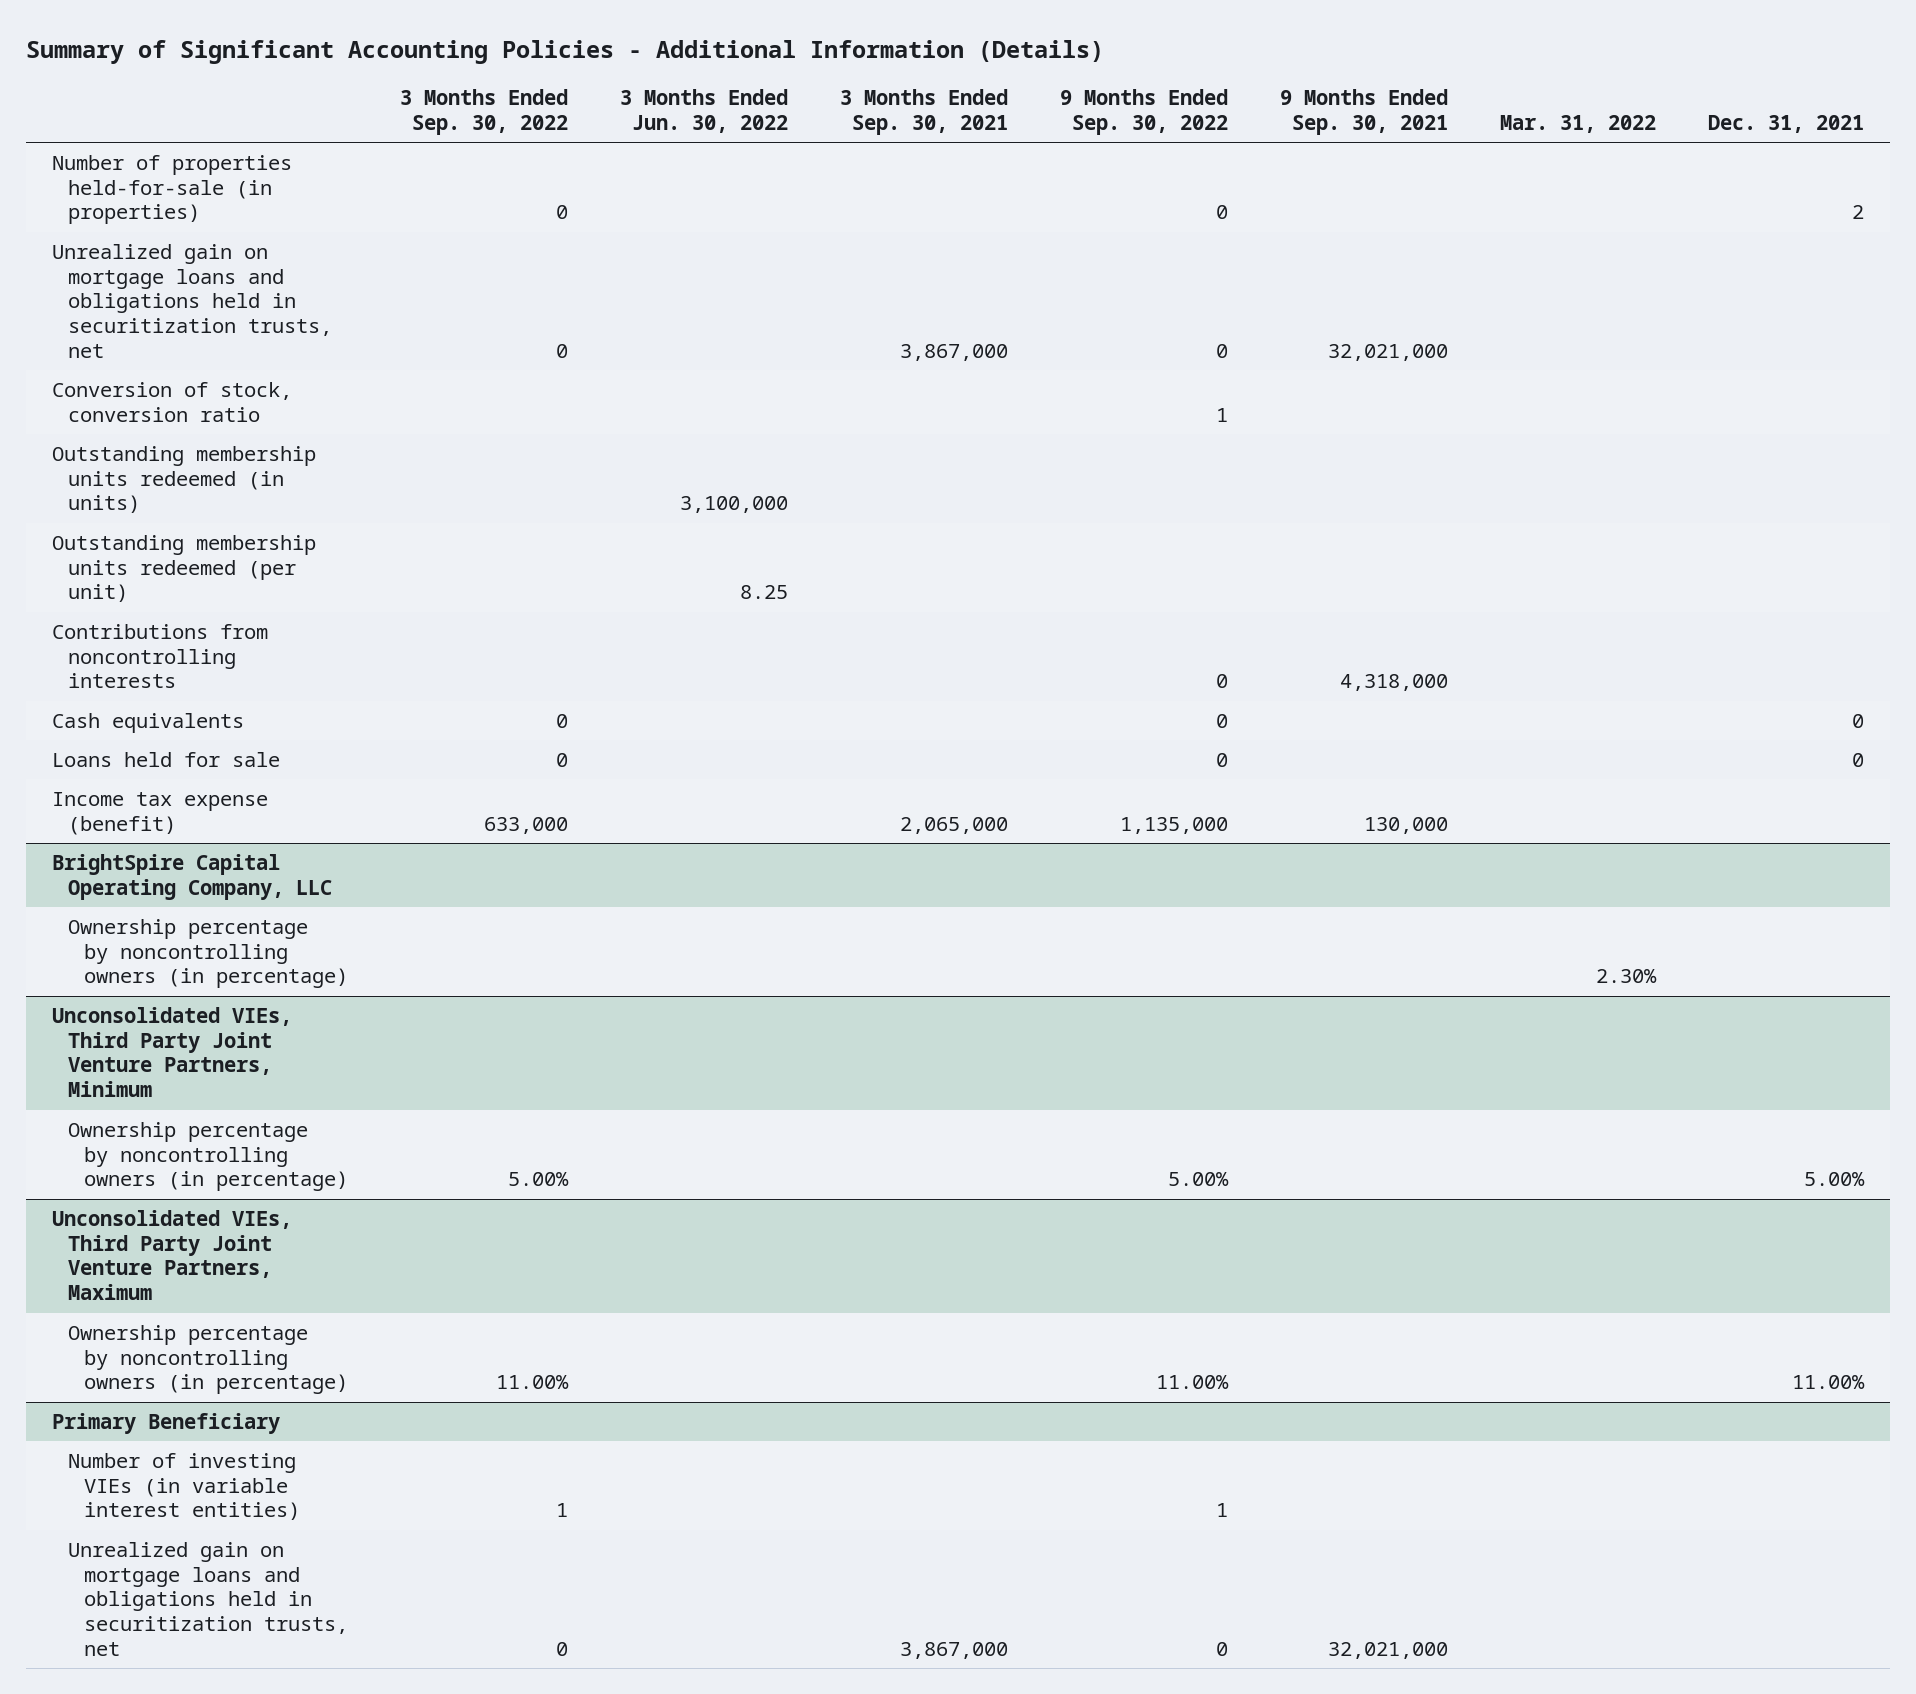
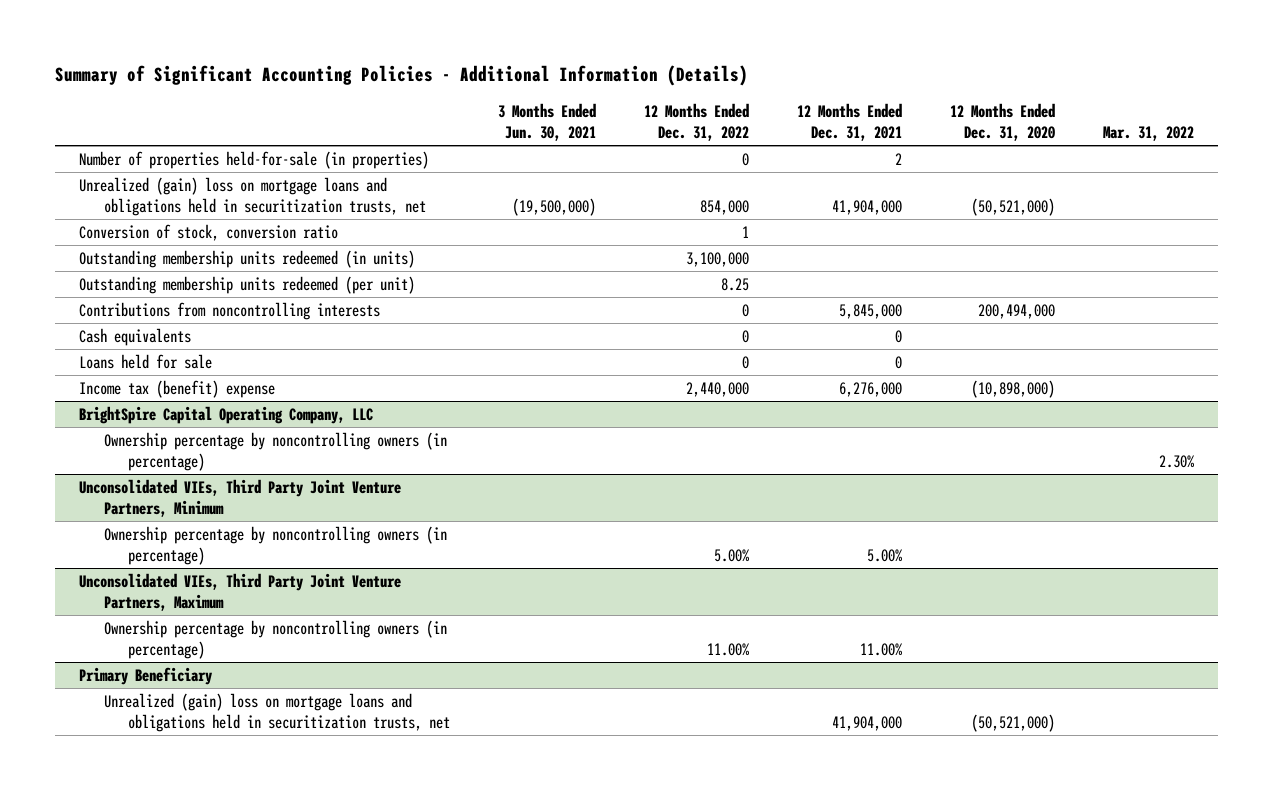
- | 3 Months Ended Sep. 30, 2022 | 3 Months Ended Jun. 30, 2022 | 3 Months Ended Sep. 30, 2021 | 9 Months Ended Sep. 30, 2022 | 9 Months Ended Sep. 30, 2021 | Mar. 31, 2022 | Dec. 31, 2021
+ | 3 Months Ended Jun. 30, 2021 | 12 Months Ended Dec. 31, 2022 | 12 Months Ended Dec. 31, 2021 | 12 Months Ended Dec. 31, 2020 | Mar. 31, 2022
- Unrealized gain on mortgage loans and obligations held in securitization trusts, net | 0 | | 3,867,000 | 0 | 32,021,000 | |
+ Unrealized (gain) loss on mortgage loans and obligations held in securitization trusts, net | (19,500,000) | 854,000 | 41,904,000 | (50,521,000) |
- Income tax expense (benefit) | 633,000 | | 2,065,000 | 1,135,000 | 130,000 | |
+ Income tax (benefit) expense | | 2,440,000 | 6,276,000 | (10,898,000) |
@ Primary Beneficiary
- Number of investing VIEs (in variable interest entities) | 1 | | | 1 | | |
- Unrealized gain on mortgage loans and obligations held in securitization trusts, net | 0 | | 3,867,000 | 0 | 32,021,000 | |
+ Unrealized (gain) loss on mortgage loans and obligations held in securitization trusts, net | | | 41,904,000 | (50,521,000) |

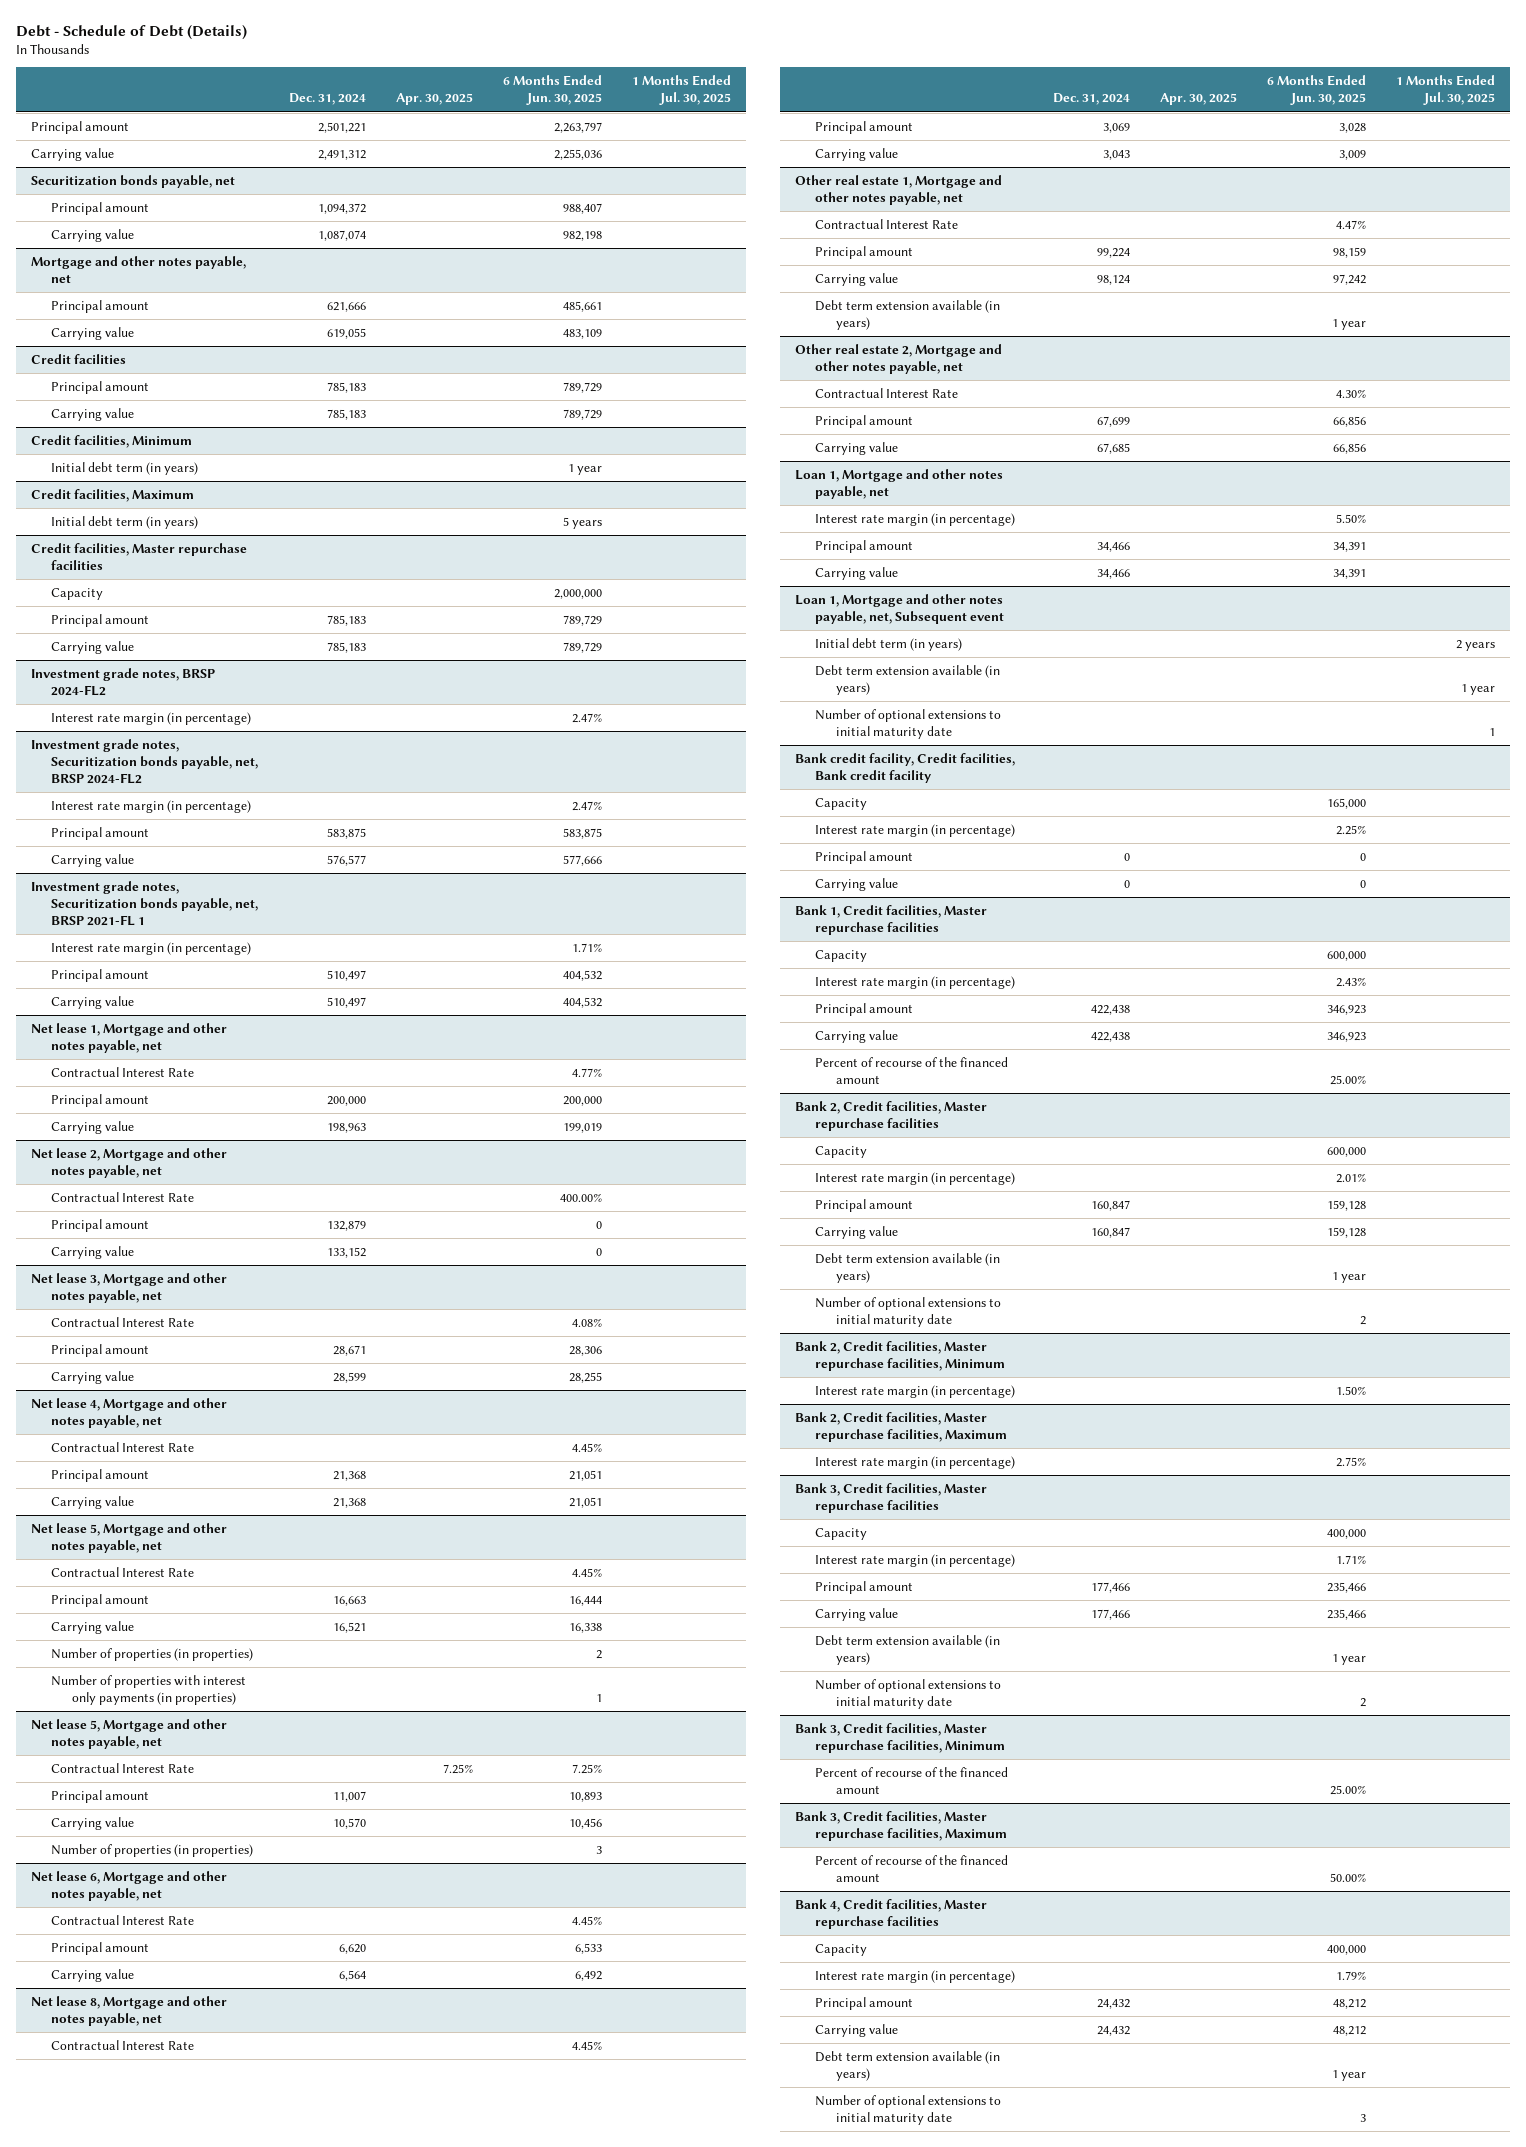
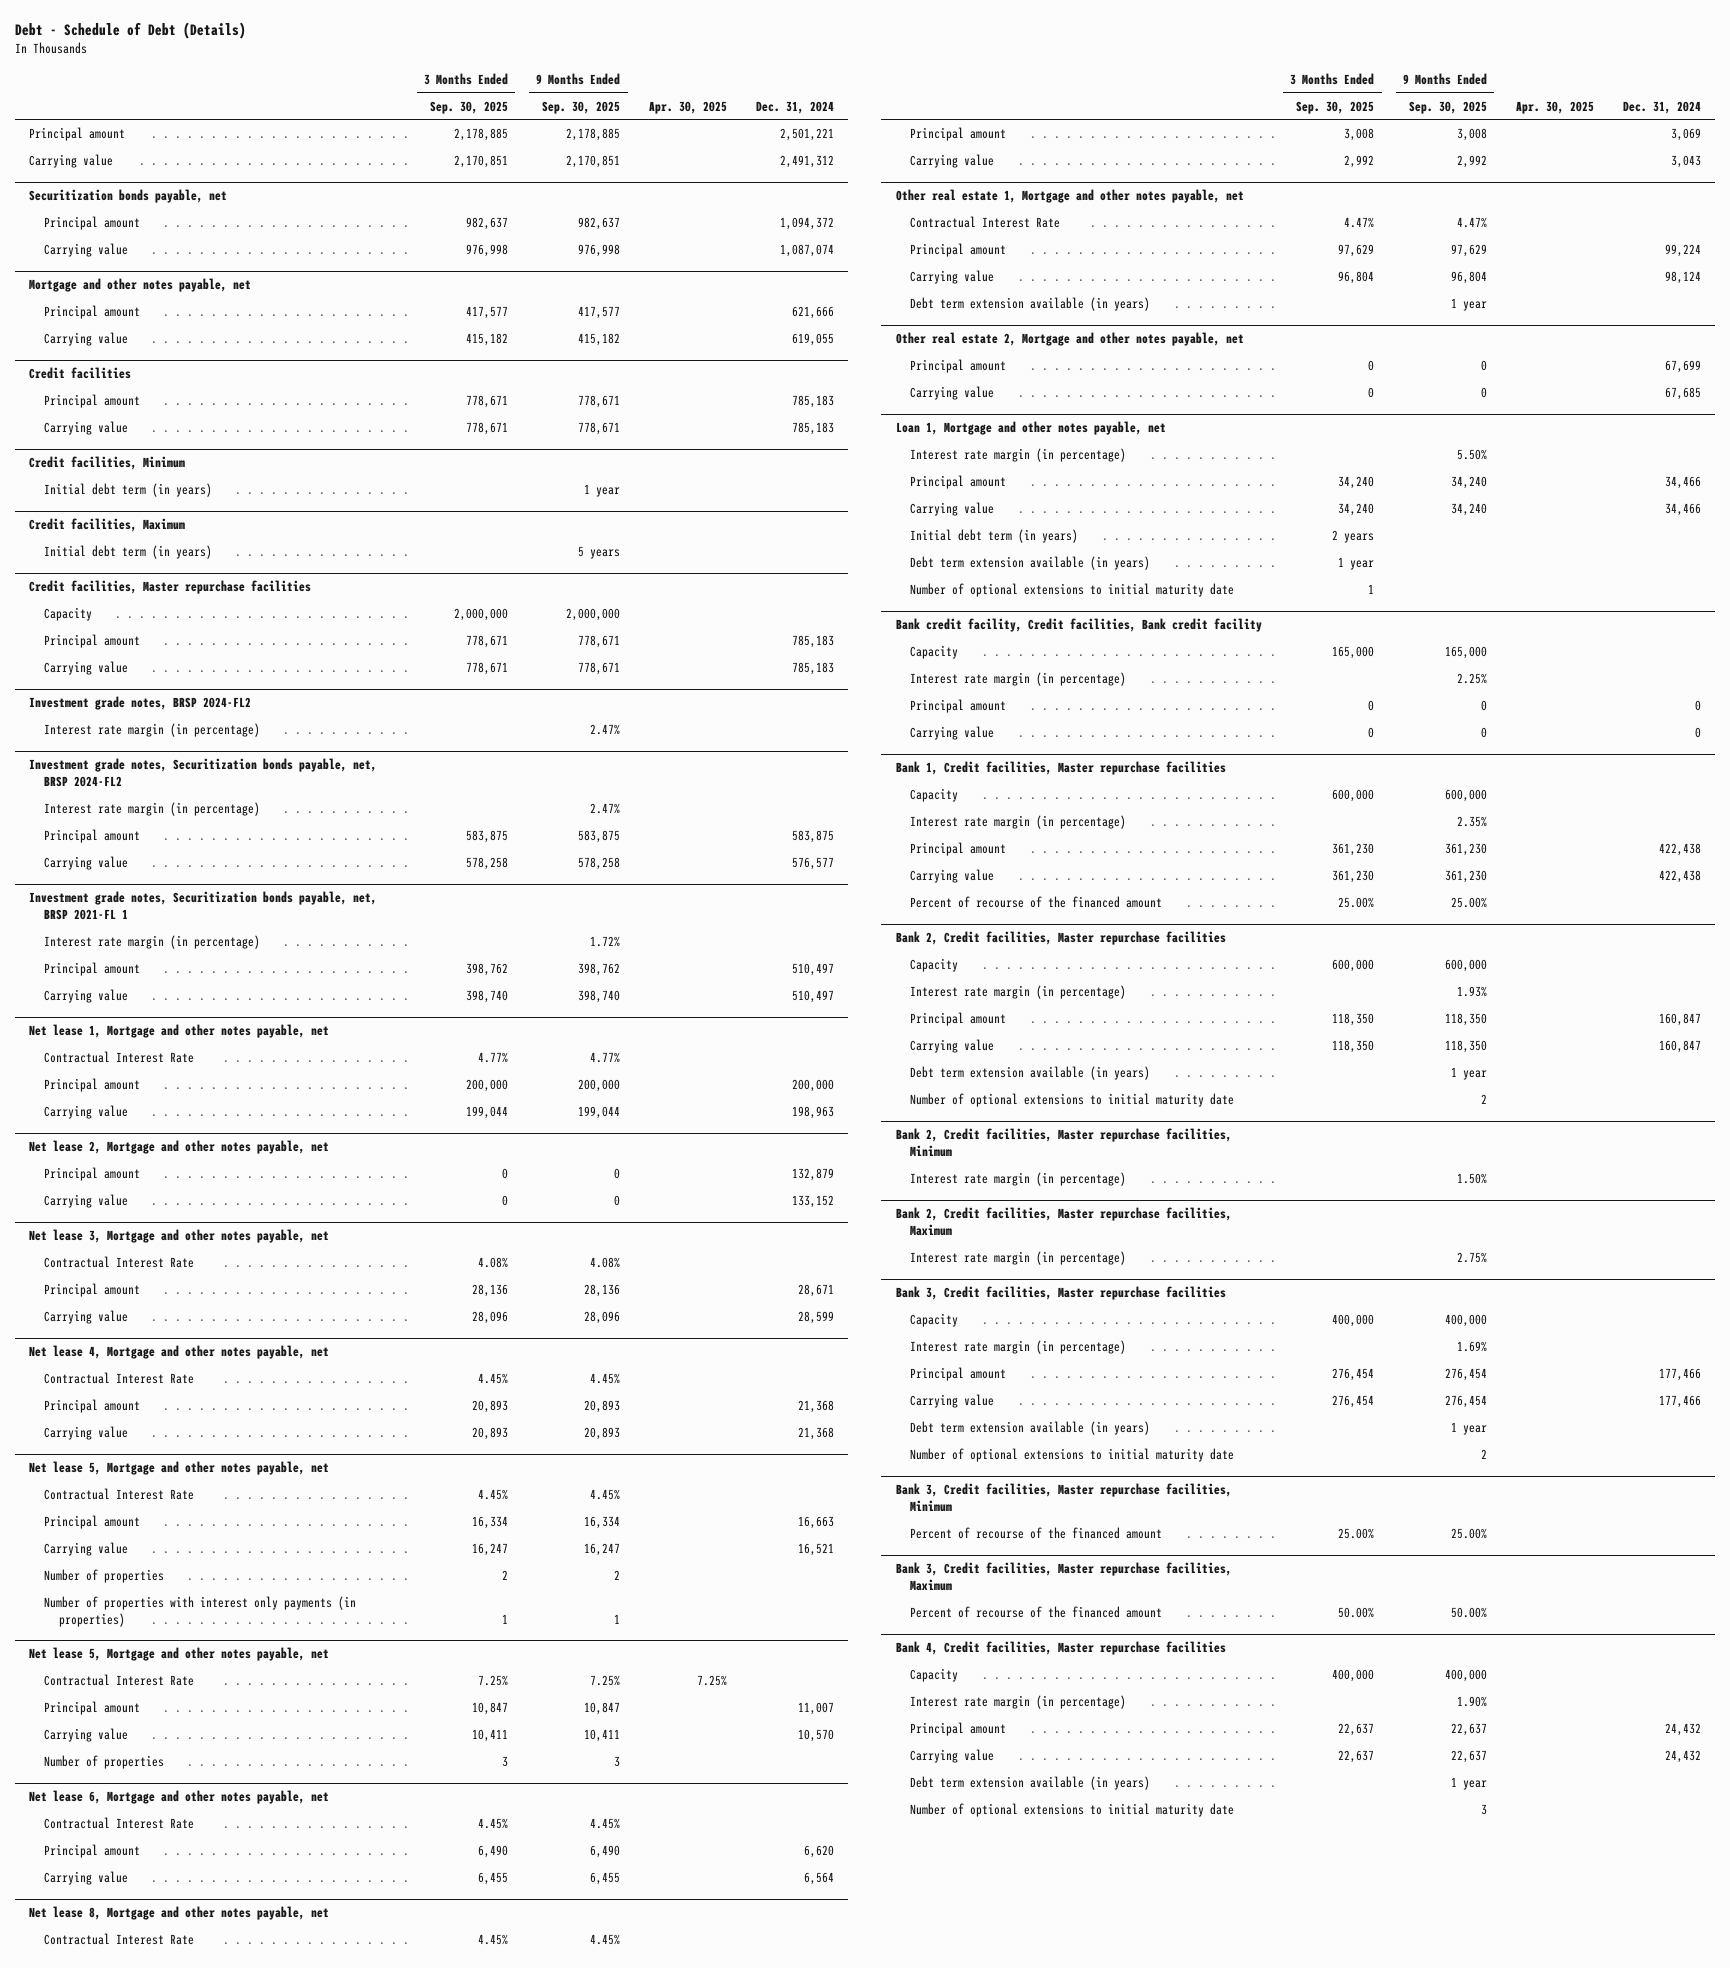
- | Dec. 31, 2024 | Apr. 30, 2025 | 6 Months Ended Jun. 30, 2025 | 1 Months Ended Jul. 30, 2025
+ | 3 Months Ended Sep. 30, 2025 | 9 Months Ended Sep. 30, 2025 | Apr. 30, 2025 | Dec. 31, 2024
@ Net lease 2, Mortgage and other notes payable, net
- Contractual Interest Rate | | | 400.00% |
@ Net lease 5, Mortgage and other notes payable, net
- Number of properties (in properties) | | | 2 |
+ Number of properties | 2 | 2 | |
- Number of properties (in properties) | | | 3 |
+ Number of properties | 3 | 3 | |
@ Other real estate 2, Mortgage and other notes payable, net
- Contractual Interest Rate | | | 4.30% |
- Loan 1, Mortgage and other notes payable, net, Subsequent event
- Initial debt term (in years) | | | | 2 years
- Debt term extension available (in years) | | | | 1 year
- Number of optional extensions to initial maturity date | | | | 1
@ Loan 1, Mortgage and other notes payable, net
+ Initial debt term (in years) | 2 years | | |
+ Debt term extension available (in years) | 1 year | | |
+ Number of optional extensions to initial maturity date | 1 | | |

